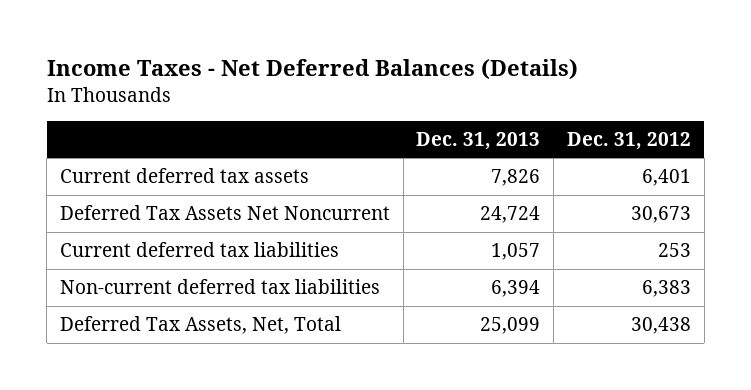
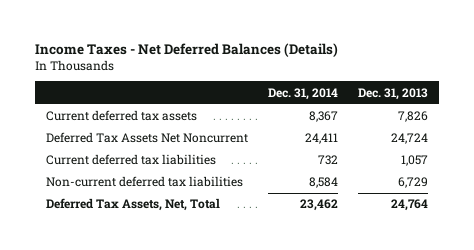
- | Dec. 31, 2013 | Dec. 31, 2012
+ | Dec. 31, 2014 | Dec. 31, 2013
- Non-current deferred tax liabilities | 6,394 | 6,383
- Deferred Tax Assets, Net, Total | 25,099 | 30,438
+ Non-current deferred tax liabilities | 8,584 | 6,729
+ Deferred Tax Assets, Net, Total | 23,462 | 24,764

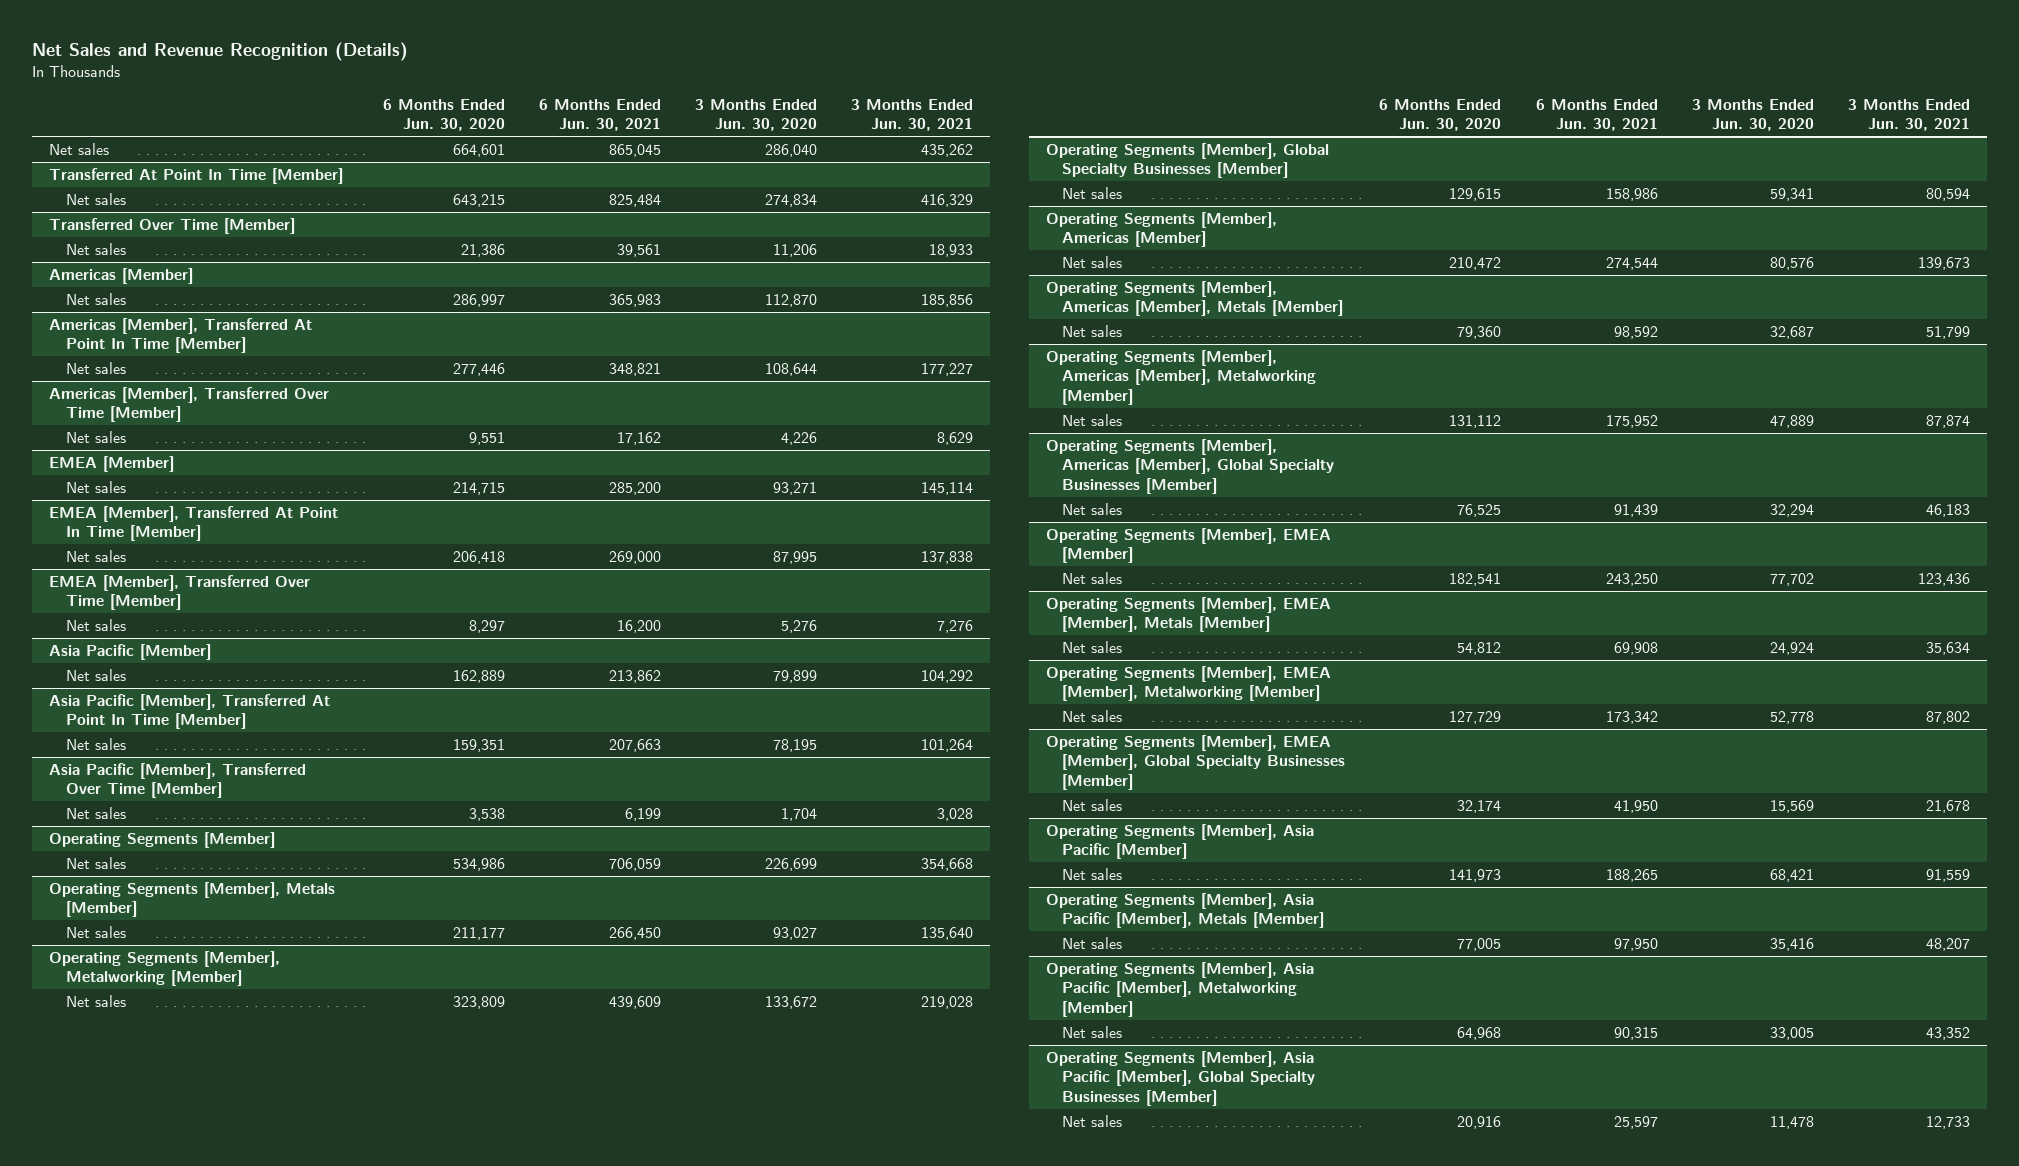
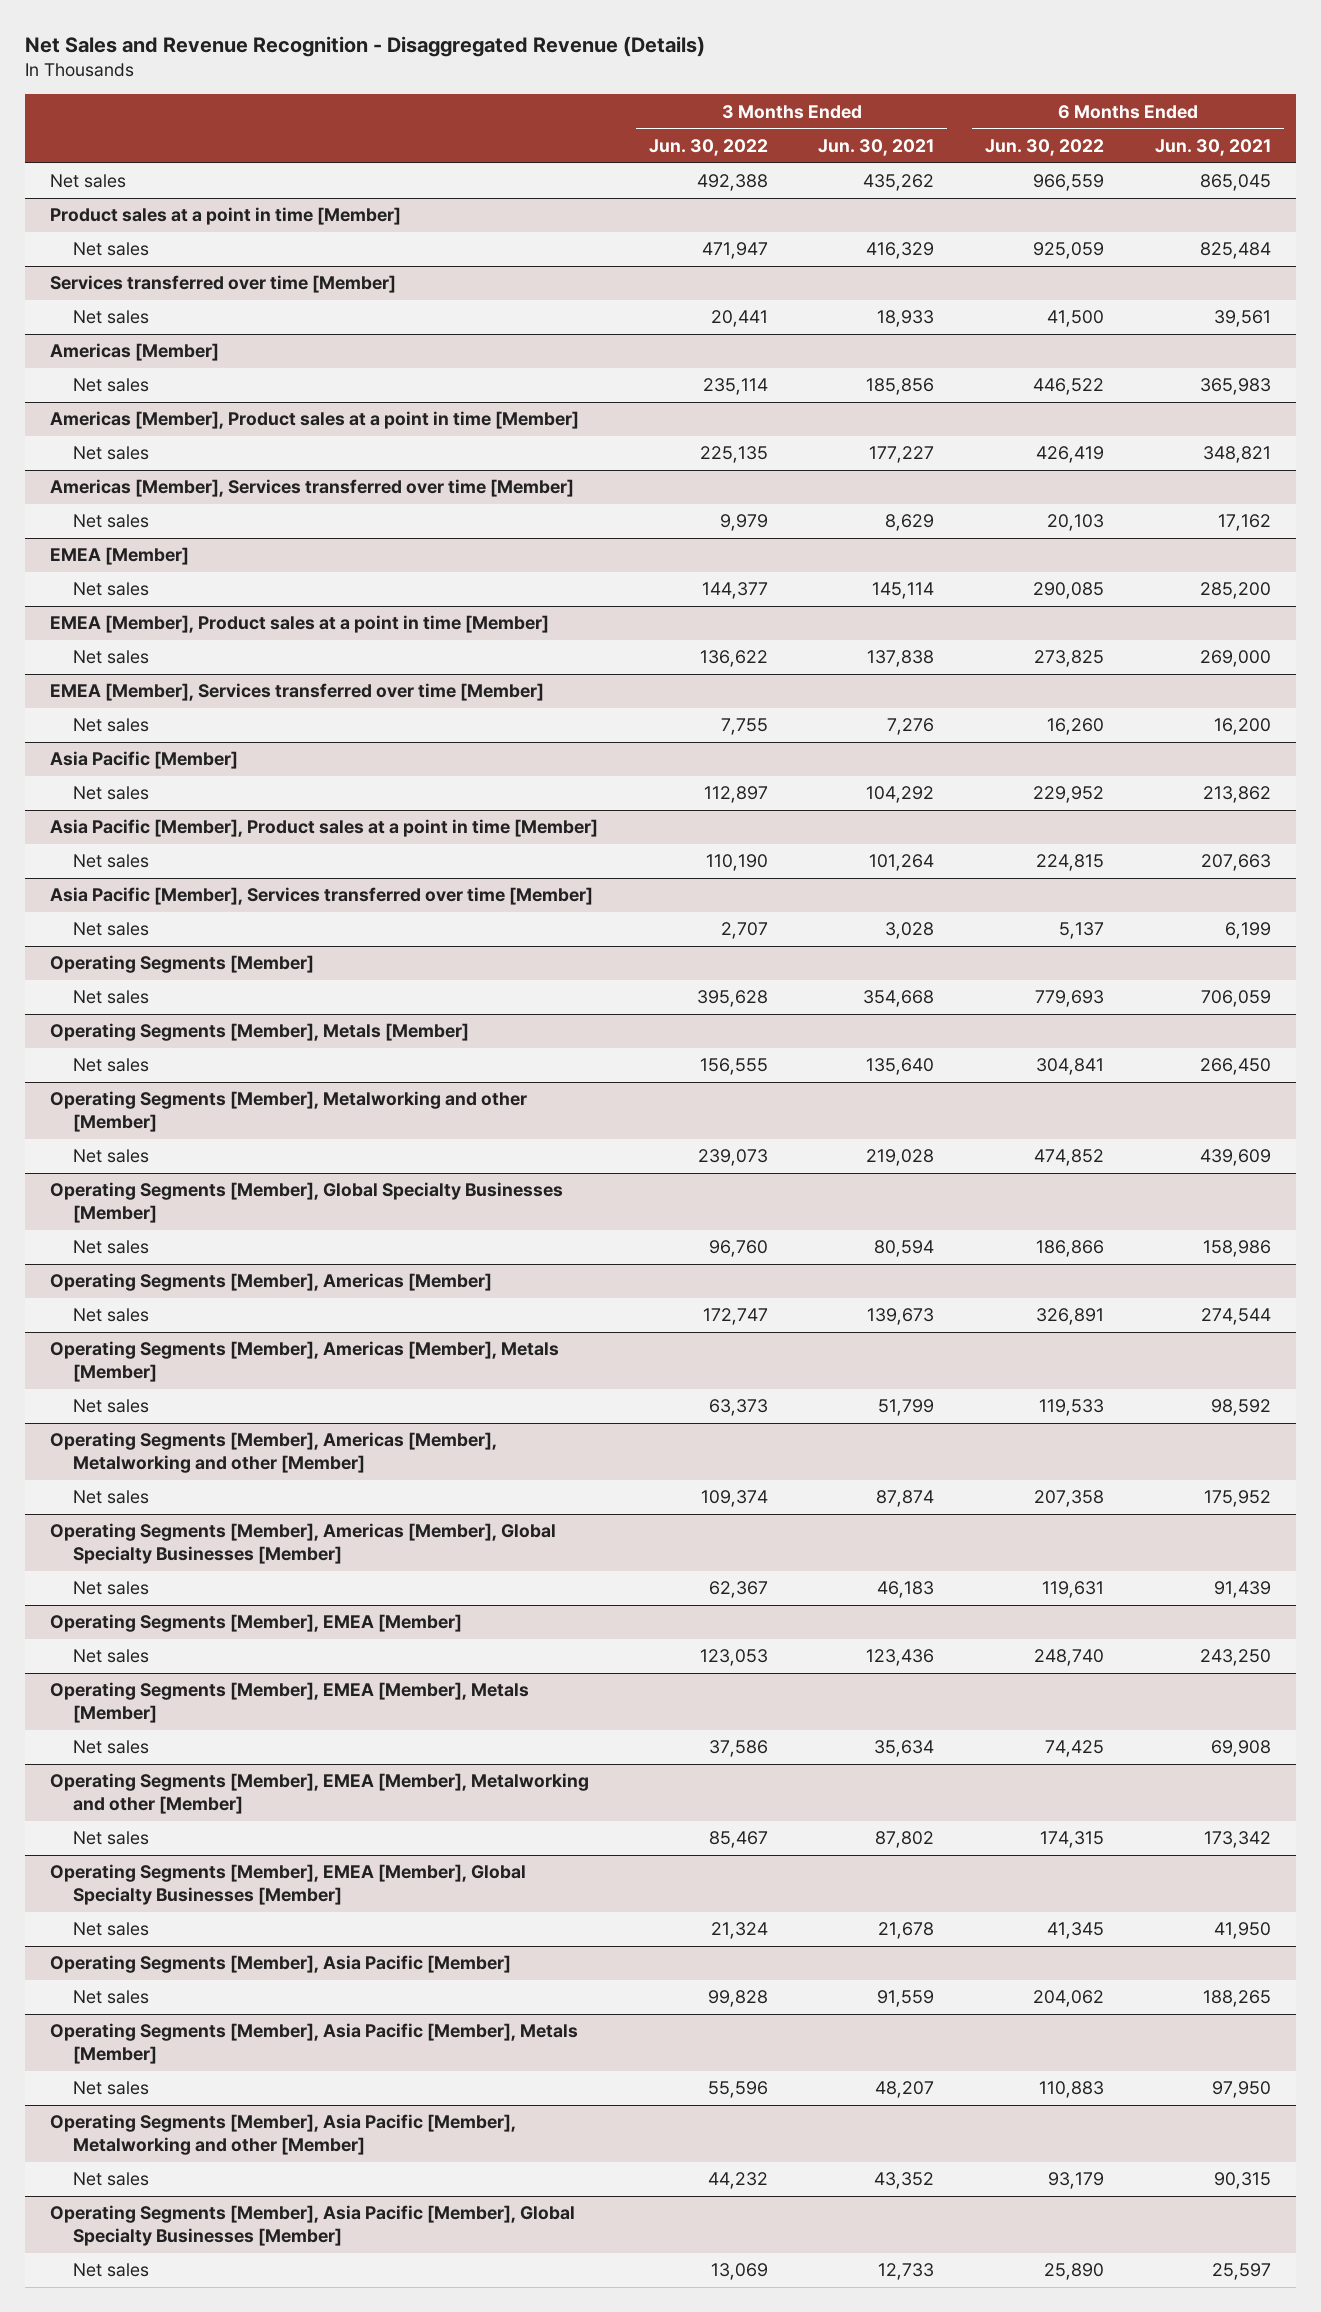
- Net Sales and Revenue Recognition (Details)
+ Net Sales and Revenue Recognition - Disaggregated Revenue (Details)
- | 6 Months Ended Jun. 30, 2020 | 6 Months Ended Jun. 30, 2021 | 3 Months Ended Jun. 30, 2020 | 3 Months Ended Jun. 30, 2021
+ | 3 Months Ended Jun. 30, 2022 | 3 Months Ended Jun. 30, 2021 | 6 Months Ended Jun. 30, 2022 | 6 Months Ended Jun. 30, 2021
- Transferred At Point In Time [Member]
+ Product sales at a point in time [Member]
- Transferred Over Time [Member]
+ Services transferred over time [Member]
- Americas [Member], Transferred At Point In Time [Member]
+ Americas [Member], Product sales at a point in time [Member]
- Americas [Member], Transferred Over Time [Member]
+ Americas [Member], Services transferred over time [Member]
- EMEA [Member], Transferred At Point In Time [Member]
+ EMEA [Member], Product sales at a point in time [Member]
- EMEA [Member], Transferred Over Time [Member]
+ EMEA [Member], Services transferred over time [Member]
- Asia Pacific [Member], Transferred At Point In Time [Member]
+ Asia Pacific [Member], Product sales at a point in time [Member]
- Asia Pacific [Member], Transferred Over Time [Member]
+ Asia Pacific [Member], Services transferred over time [Member]
- Operating Segments [Member], Metalworking [Member]
+ Operating Segments [Member], Metalworking and other [Member]
- Operating Segments [Member], Americas [Member], Metalworking [Member]
+ Operating Segments [Member], Americas [Member], Metalworking and other [Member]
- Operating Segments [Member], EMEA [Member], Metalworking [Member]
+ Operating Segments [Member], EMEA [Member], Metalworking and other [Member]
- Operating Segments [Member], Asia Pacific [Member], Metalworking [Member]
+ Operating Segments [Member], Asia Pacific [Member], Metalworking and other [Member]

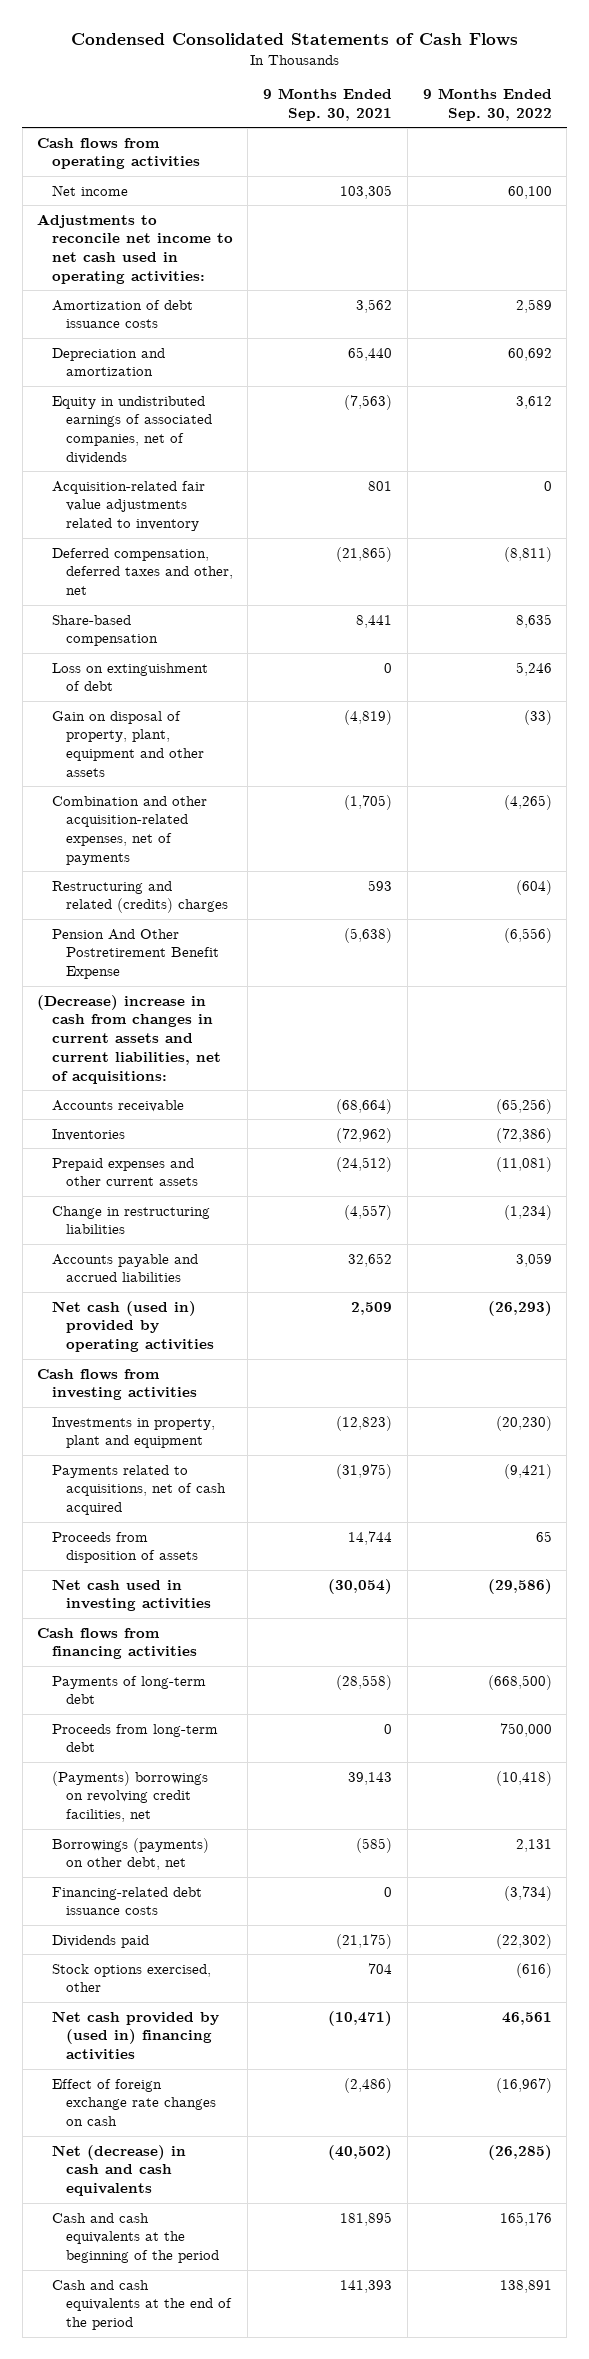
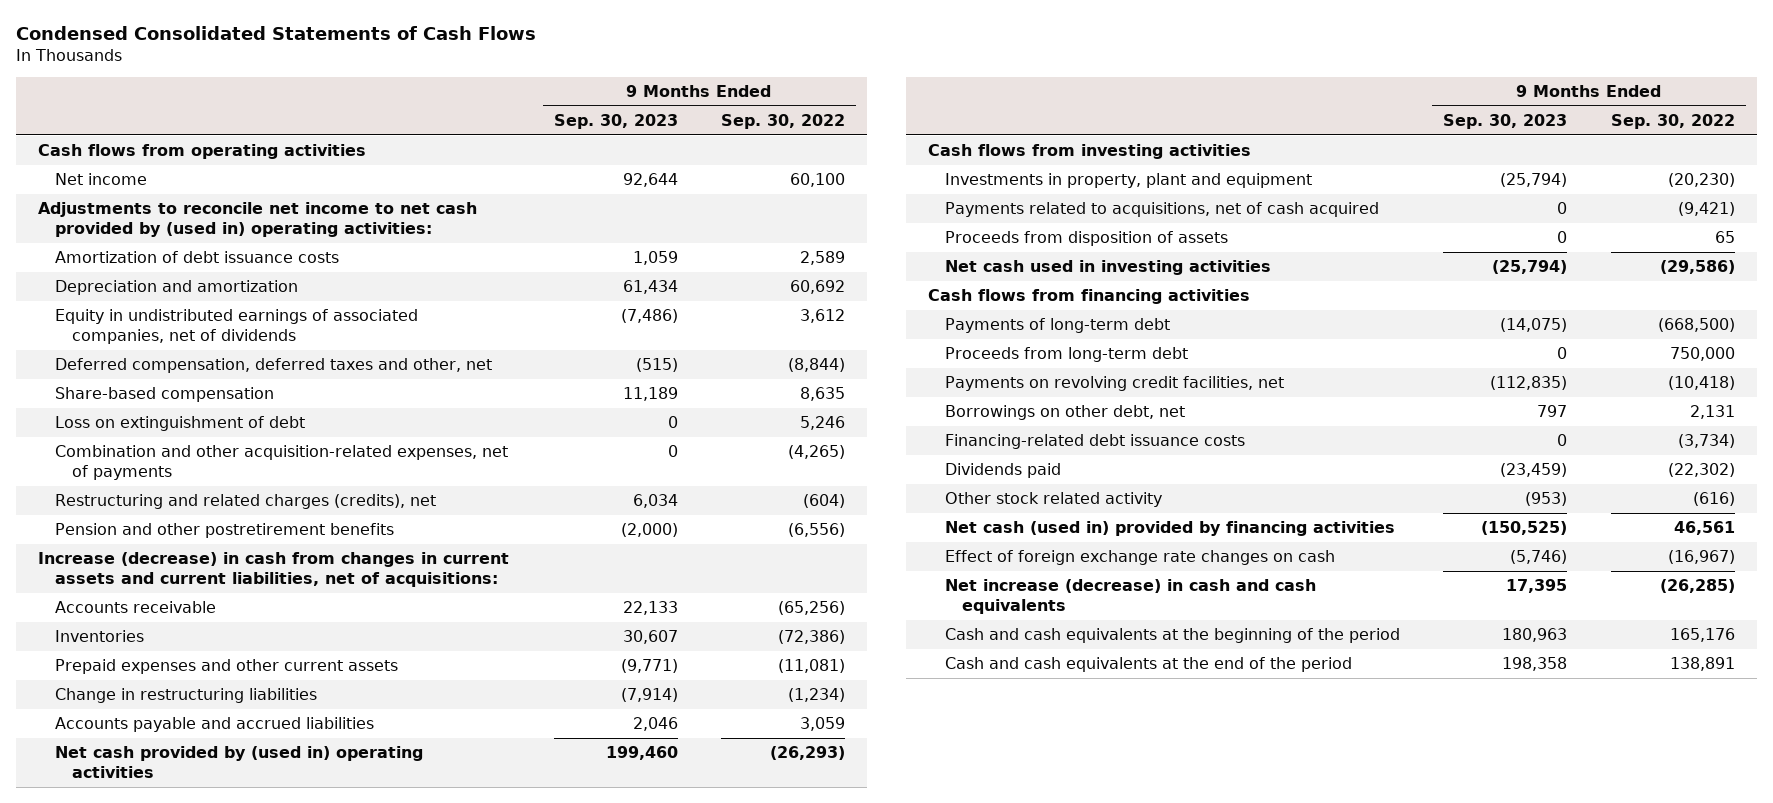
- | 9 Months Ended Sep. 30, 2021 | 9 Months Ended Sep. 30, 2022
+ | 9 Months Ended Sep. 30, 2023 | 9 Months Ended Sep. 30, 2022
- Adjustments to reconcile net income to net cash used in operating activities:
+ Adjustments to reconcile net income to net cash provided by (used in) operating activities:
- Acquisition-related fair value adjustments related to inventory | 801 | 0
- Deferred compensation, deferred taxes and other, net | (21,865) | (8,811)
+ Deferred compensation, deferred taxes and other, net | (515) | (8,844)
- Gain on disposal of property, plant, equipment and other assets | (4,819) | (33)
- Restructuring and related (credits) charges | 593 | (604)
- Pension And Other Postretirement Benefit Expense | (5,638) | (6,556)
- (Decrease) increase in cash from changes in current assets and current liabilities, net of acquisitions:
+ Restructuring and related charges (credits), net | 6,034 | (604)
+ Pension and other postretirement benefits | (2,000) | (6,556)
+ Increase (decrease) in cash from changes in current assets and current liabilities, net of acquisitions:
- Net cash (used in) provided by operating activities | 2,509 | (26,293)
+ Net cash provided by (used in) operating activities | 199,460 | (26,293)
- (Payments) borrowings on revolving credit facilities, net | 39,143 | (10,418)
- Borrowings (payments) on other debt, net | (585) | 2,131
+ Payments on revolving credit facilities, net | (112,835) | (10,418)
+ Borrowings on other debt, net | 797 | 2,131
- Stock options exercised, other | 704 | (616)
- Net cash provided by (used in) financing activities | (10,471) | 46,561
+ Other stock related activity | (953) | (616)
+ Net cash (used in) provided by financing activities | (150,525) | 46,561
- Net (decrease) in cash and cash equivalents | (40,502) | (26,285)
+ Net increase (decrease) in cash and cash equivalents | 17,395 | (26,285)

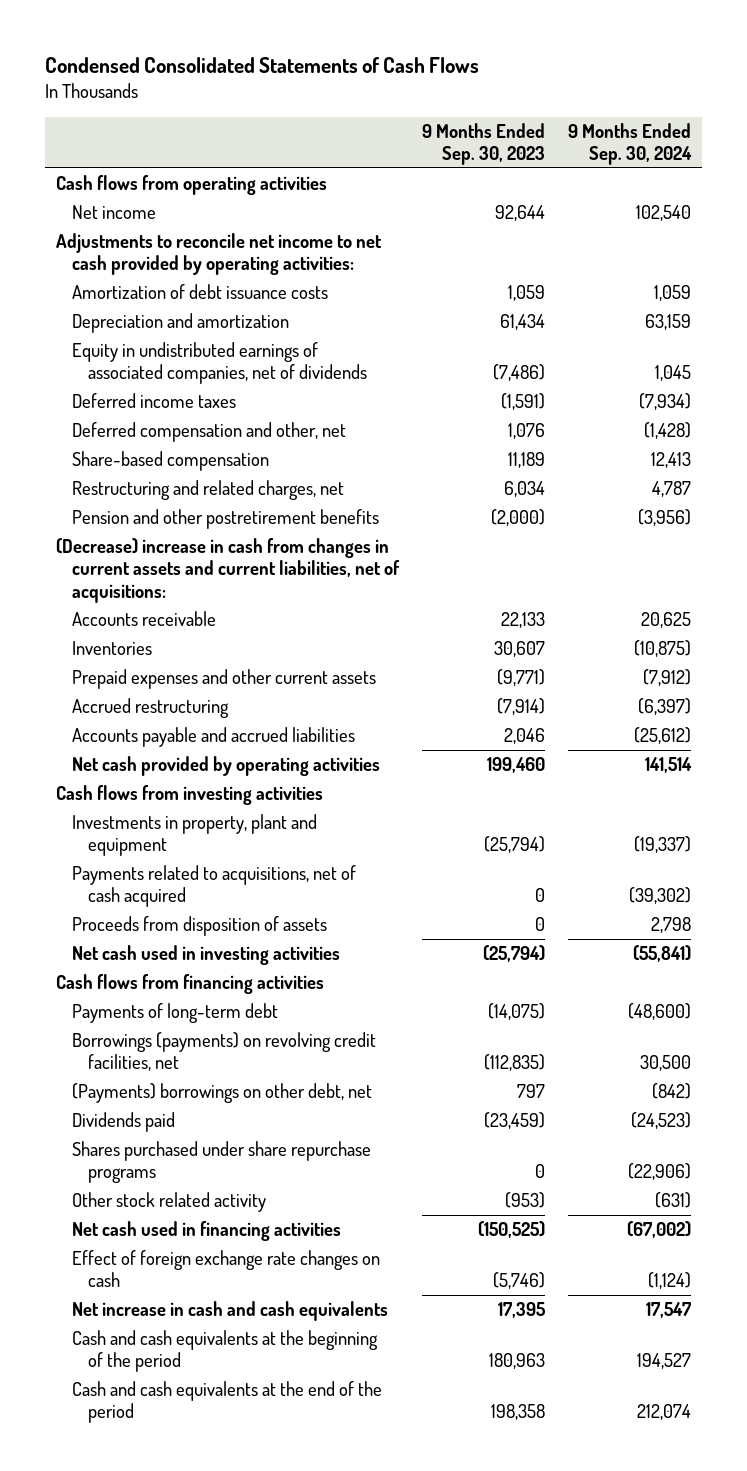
- | 9 Months Ended Sep. 30, 2023 | 9 Months Ended Sep. 30, 2022
+ | 9 Months Ended Sep. 30, 2023 | 9 Months Ended Sep. 30, 2024
- Adjustments to reconcile net income to net cash provided by (used in) operating activities:
+ Adjustments to reconcile net income to net cash provided by operating activities:
- Deferred compensation, deferred taxes and other, net | (515) | (8,844)
+ Deferred income taxes | (1,591) | (7,934)
+ Deferred compensation and other, net | 1,076 | (1,428)
- Loss on extinguishment of debt | 0 | 5,246
- Combination and other acquisition-related expenses, net of payments | 0 | (4,265)
- Restructuring and related charges (credits), net | 6,034 | (604)
+ Restructuring and related charges, net | 6,034 | 4,787
- Increase (decrease) in cash from changes in current assets and current liabilities, net of acquisitions:
+ (Decrease) increase in cash from changes in current assets and current liabilities, net of acquisitions:
- Change in restructuring liabilities | (7,914) | (1,234)
+ Accrued restructuring | (7,914) | (6,397)
- Net cash provided by (used in) operating activities | 199,460 | (26,293)
+ Net cash provided by operating activities | 199,460 | 141,514
- Proceeds from long-term debt | 0 | 750,000
- Payments on revolving credit facilities, net | (112,835) | (10,418)
- Borrowings on other debt, net | 797 | 2,131
- Financing-related debt issuance costs | 0 | (3,734)
+ Borrowings (payments) on revolving credit facilities, net | (112,835) | 30,500
+ (Payments) borrowings on other debt, net | 797 | (842)
+ Shares purchased under share repurchase programs | 0 | (22,906)
- Net cash (used in) provided by financing activities | (150,525) | 46,561
+ Net cash used in financing activities | (150,525) | (67,002)
- Net increase (decrease) in cash and cash equivalents | 17,395 | (26,285)
+ Net increase in cash and cash equivalents | 17,395 | 17,547

